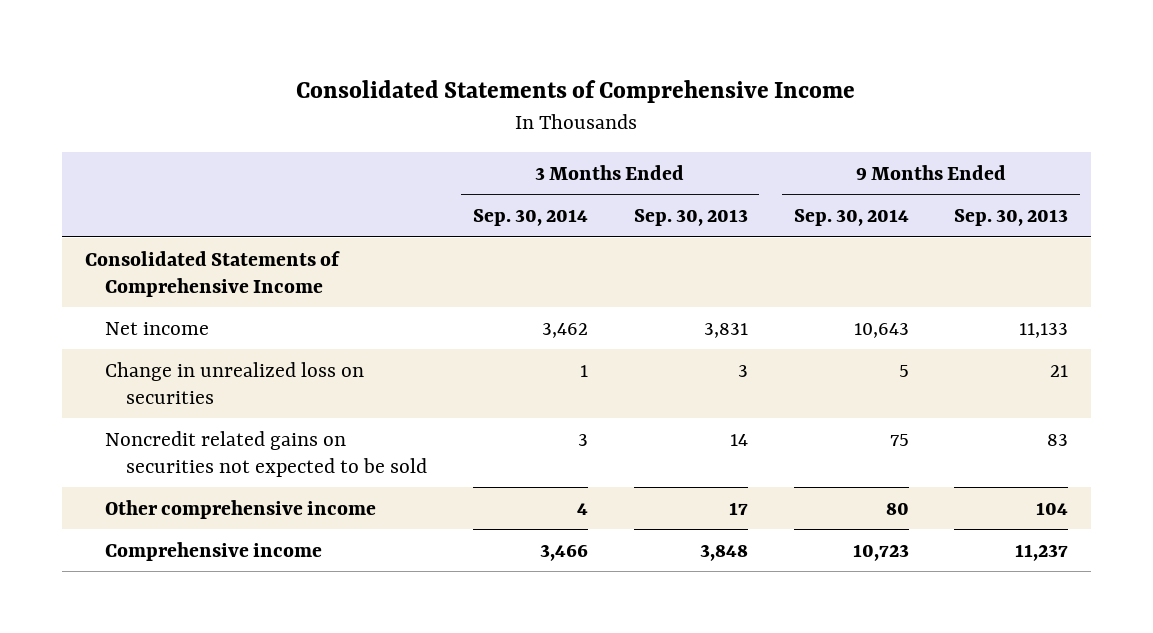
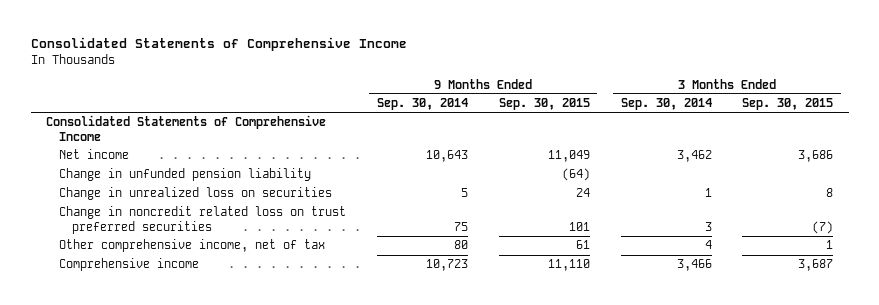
- | 3 Months Ended Sep. 30, 2014 | 3 Months Ended Sep. 30, 2013 | 9 Months Ended Sep. 30, 2014 | 9 Months Ended Sep. 30, 2013
+ | 9 Months Ended Sep. 30, 2014 | 9 Months Ended Sep. 30, 2015 | 3 Months Ended Sep. 30, 2014 | 3 Months Ended Sep. 30, 2015
+ Change in unfunded pension liability | | (64) | |
- Noncredit related gains on securities not expected to be sold | 3 | 14 | 75 | 83
- Other comprehensive income | 4 | 17 | 80 | 104
+ Change in noncredit related loss on trust preferred securities | 75 | 101 | 3 | (7)
+ Other comprehensive income, net of tax | 80 | 61 | 4 | 1

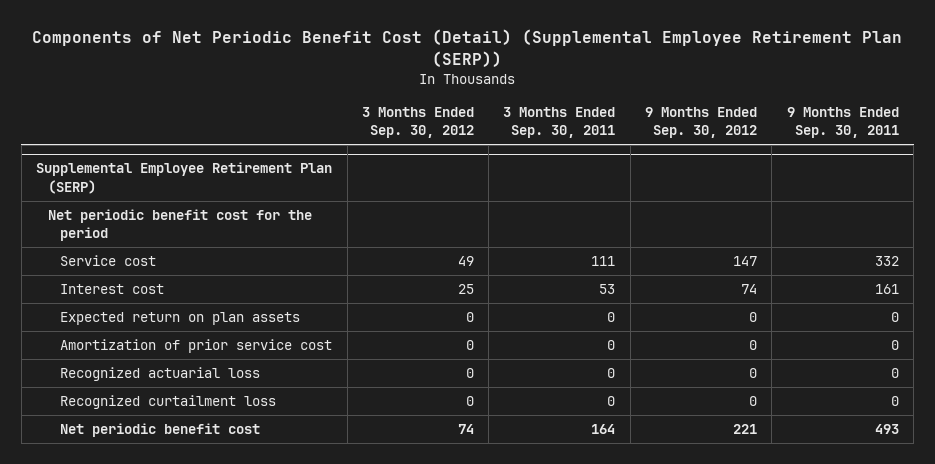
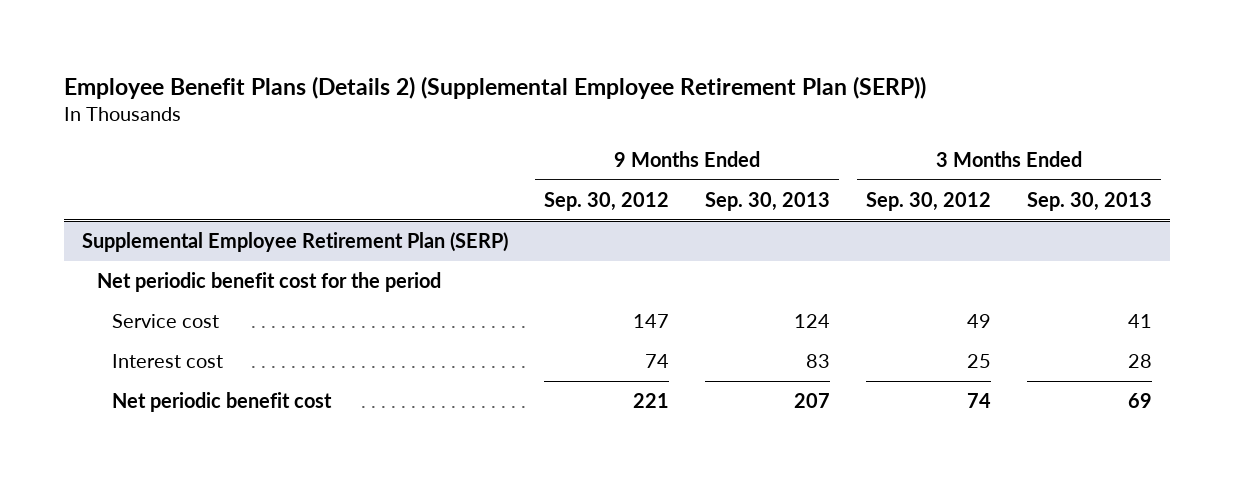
- Components of Net Periodic Benefit Cost (Detail) (Supplemental Employee Retirement Plan (SERP))
+ Employee Benefit Plans (Details 2) (Supplemental Employee Retirement Plan (SERP))
- | 3 Months Ended Sep. 30, 2012 | 3 Months Ended Sep. 30, 2011 | 9 Months Ended Sep. 30, 2012 | 9 Months Ended Sep. 30, 2011
+ | 9 Months Ended Sep. 30, 2012 | 9 Months Ended Sep. 30, 2013 | 3 Months Ended Sep. 30, 2012 | 3 Months Ended Sep. 30, 2013
@ Supplemental Employee Retirement Plan (SERP)
- Expected return on plan assets | 0 | 0 | 0 | 0
- Amortization of prior service cost | 0 | 0 | 0 | 0
- Recognized actuarial loss | 0 | 0 | 0 | 0
- Recognized curtailment loss | 0 | 0 | 0 | 0

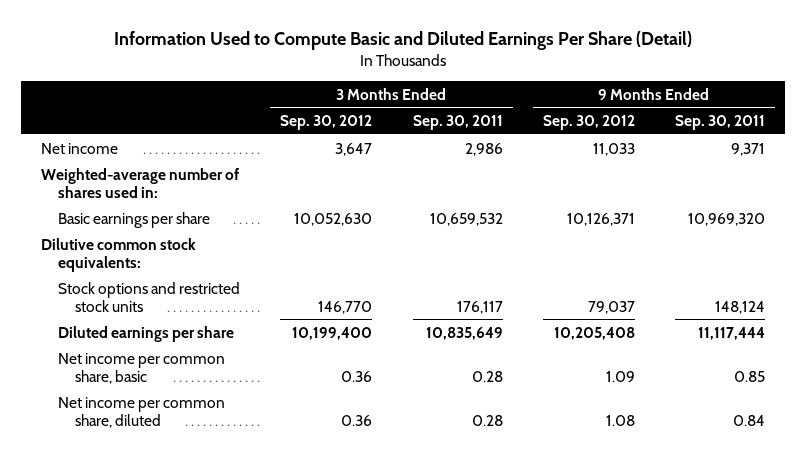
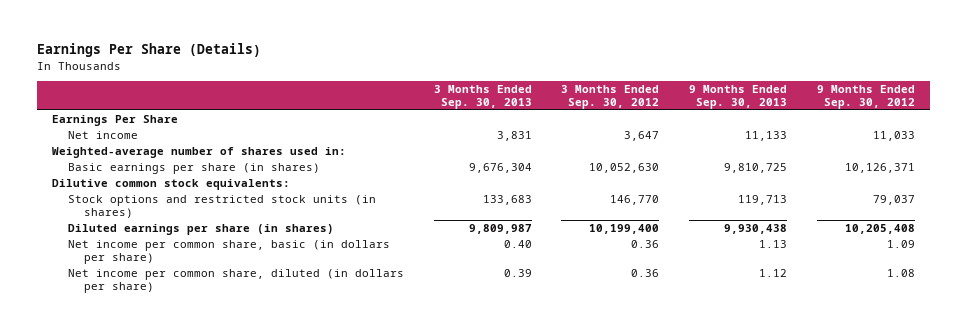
- Information Used to Compute Basic and Diluted Earnings Per Share (Detail)
+ Earnings Per Share (Details)
- | 3 Months Ended Sep. 30, 2012 | 3 Months Ended Sep. 30, 2011 | 9 Months Ended Sep. 30, 2012 | 9 Months Ended Sep. 30, 2011
+ | 3 Months Ended Sep. 30, 2013 | 3 Months Ended Sep. 30, 2012 | 9 Months Ended Sep. 30, 2013 | 9 Months Ended Sep. 30, 2012
+ Earnings Per Share
- Basic earnings per share | 10,052,630 | 10,659,532 | 10,126,371 | 10,969,320
+ Basic earnings per share (in shares) | 9,676,304 | 10,052,630 | 9,810,725 | 10,126,371
- Stock options and restricted stock units | 146,770 | 176,117 | 79,037 | 148,124
- Diluted earnings per share | 10,199,400 | 10,835,649 | 10,205,408 | 11,117,444
- Net income per common share, basic | 0.36 | 0.28 | 1.09 | 0.85
- Net income per common share, diluted | 0.36 | 0.28 | 1.08 | 0.84
+ Stock options and restricted stock units (in shares) | 133,683 | 146,770 | 119,713 | 79,037
+ Diluted earnings per share (in shares) | 9,809,987 | 10,199,400 | 9,930,438 | 10,205,408
+ Net income per common share, basic (in dollars per share) | 0.40 | 0.36 | 1.13 | 1.09
+ Net income per common share, diluted (in dollars per share) | 0.39 | 0.36 | 1.12 | 1.08

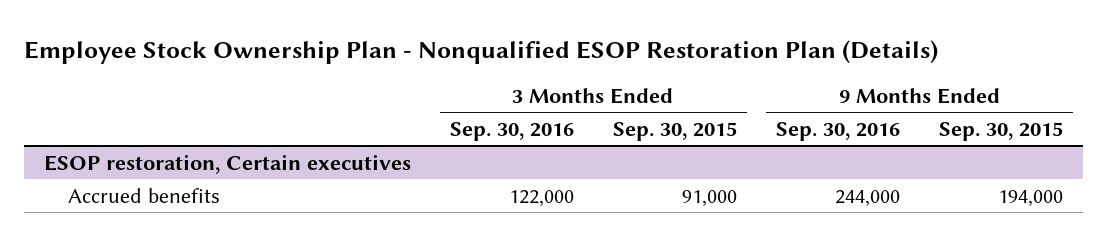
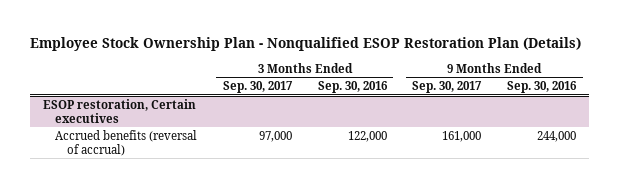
- | 3 Months Ended Sep. 30, 2016 | 3 Months Ended Sep. 30, 2015 | 9 Months Ended Sep. 30, 2016 | 9 Months Ended Sep. 30, 2015
+ | 3 Months Ended Sep. 30, 2017 | 3 Months Ended Sep. 30, 2016 | 9 Months Ended Sep. 30, 2017 | 9 Months Ended Sep. 30, 2016
@ ESOP restoration, Certain executives
- Accrued benefits | 122,000 | 91,000 | 244,000 | 194,000
+ Accrued benefits (reversal of accrual) | 97,000 | 122,000 | 161,000 | 244,000

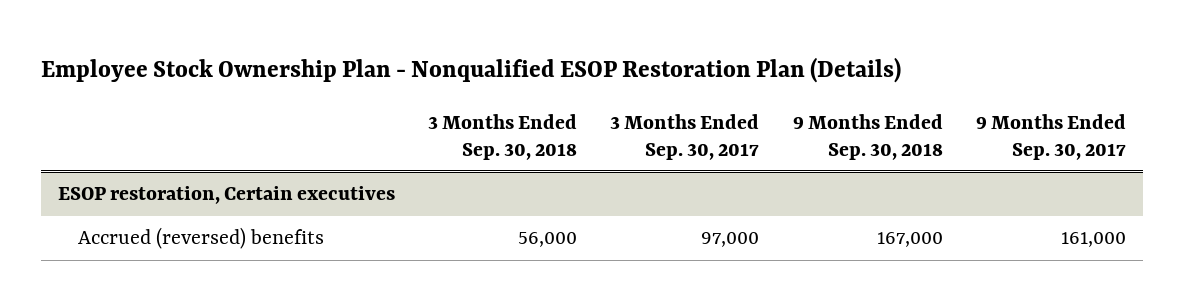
- | 3 Months Ended Sep. 30, 2017 | 3 Months Ended Sep. 30, 2016 | 9 Months Ended Sep. 30, 2017 | 9 Months Ended Sep. 30, 2016
+ | 3 Months Ended Sep. 30, 2018 | 3 Months Ended Sep. 30, 2017 | 9 Months Ended Sep. 30, 2018 | 9 Months Ended Sep. 30, 2017
@ ESOP restoration, Certain executives
- Accrued benefits (reversal of accrual) | 97,000 | 122,000 | 161,000 | 244,000
+ Accrued (reversed) benefits | 56,000 | 97,000 | 167,000 | 161,000

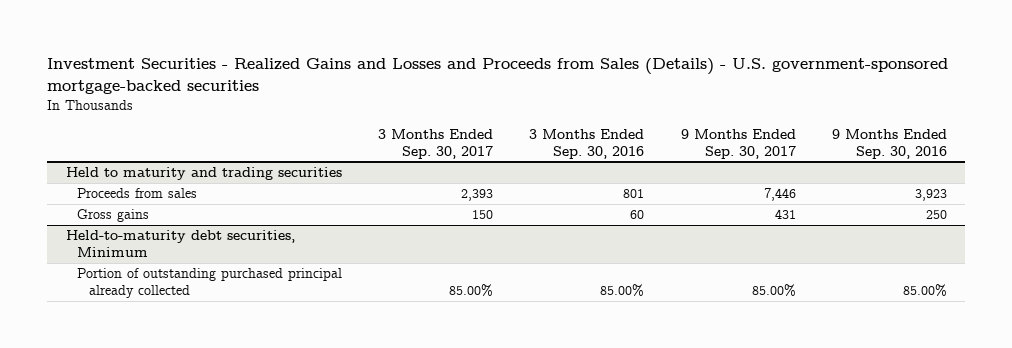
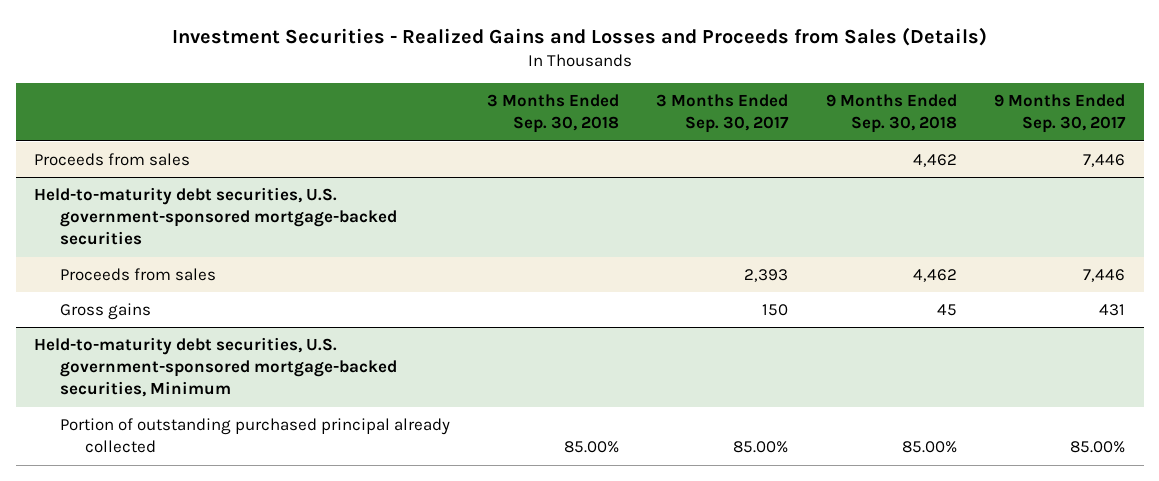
- Investment Securities - Realized Gains and Losses and Proceeds from Sales (Details) - U.S. government-sponsored mortgage-backed securities
+ Investment Securities - Realized Gains and Losses and Proceeds from Sales (Details)
- | 3 Months Ended Sep. 30, 2017 | 3 Months Ended Sep. 30, 2016 | 9 Months Ended Sep. 30, 2017 | 9 Months Ended Sep. 30, 2016
+ | 3 Months Ended Sep. 30, 2018 | 3 Months Ended Sep. 30, 2017 | 9 Months Ended Sep. 30, 2018 | 9 Months Ended Sep. 30, 2017
- Held to maturity and trading securities
+ Proceeds from sales | | | 4,462 | 7,446
+ Held-to-maturity debt securities, U.S. government-sponsored mortgage-backed securities
- Held-to-maturity debt securities, Minimum
+ Held-to-maturity debt securities, U.S. government-sponsored mortgage-backed securities, Minimum

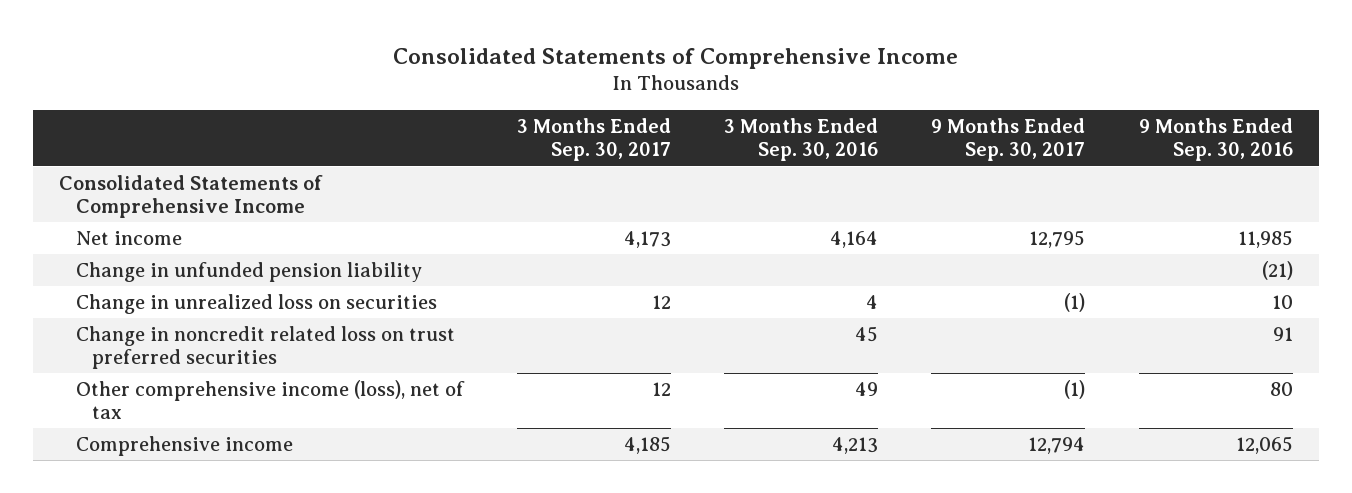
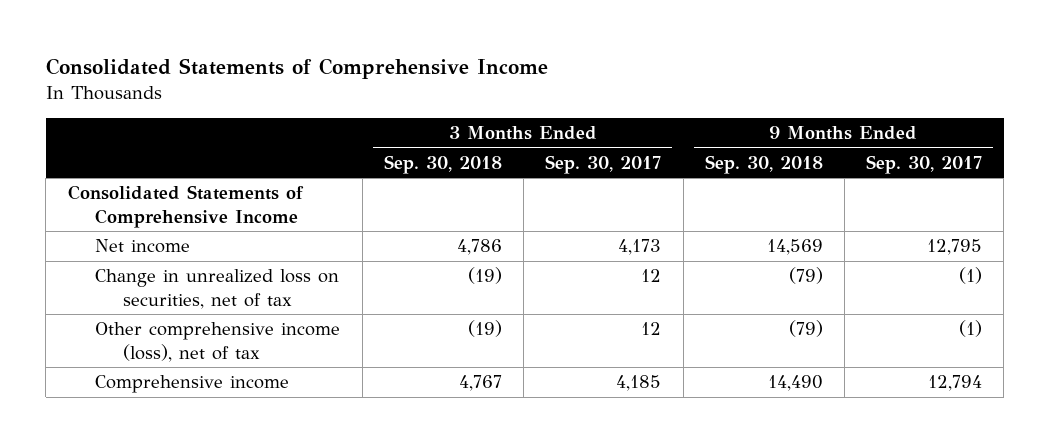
- | 3 Months Ended Sep. 30, 2017 | 3 Months Ended Sep. 30, 2016 | 9 Months Ended Sep. 30, 2017 | 9 Months Ended Sep. 30, 2016
+ | 3 Months Ended Sep. 30, 2018 | 3 Months Ended Sep. 30, 2017 | 9 Months Ended Sep. 30, 2018 | 9 Months Ended Sep. 30, 2017
- Change in unfunded pension liability | | | | (21)
- Change in unrealized loss on securities | 12 | 4 | (1) | 10
- Change in noncredit related loss on trust preferred securities | | 45 | | 91
+ Change in unrealized loss on securities, net of tax | (19) | 12 | (79) | (1)

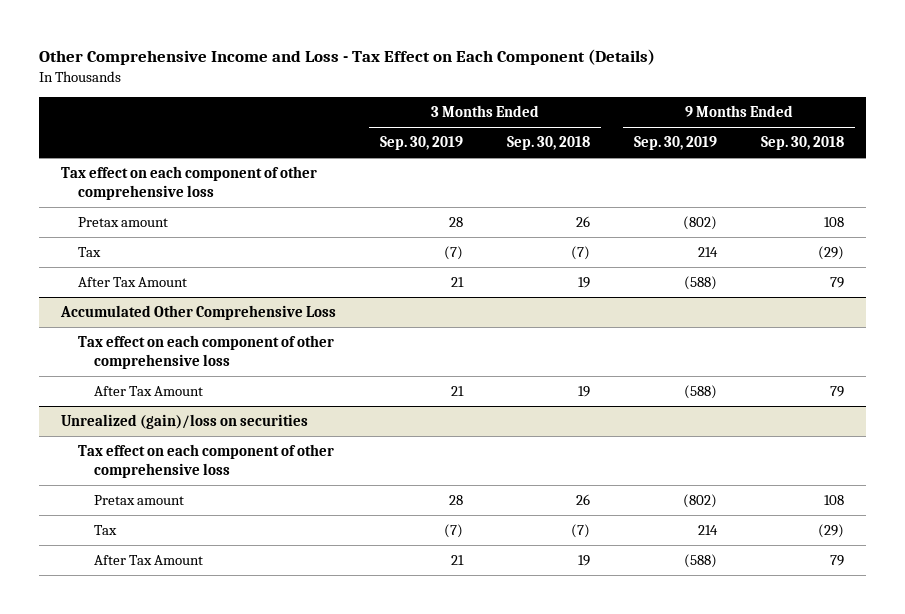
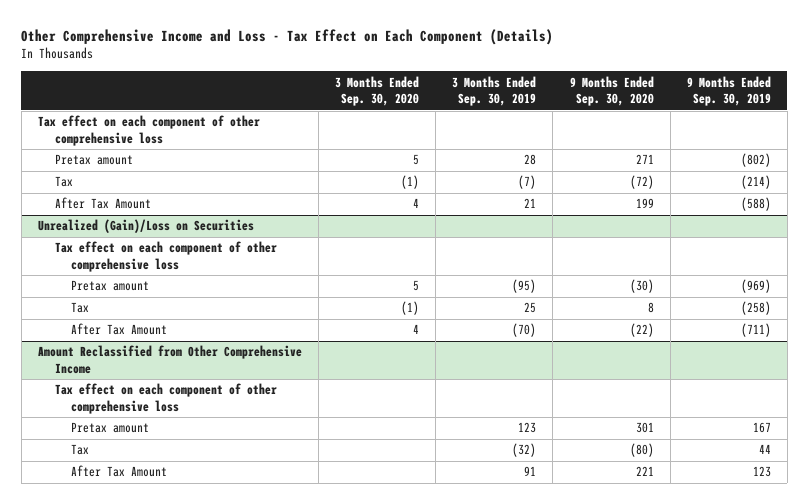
- | 3 Months Ended Sep. 30, 2019 | 3 Months Ended Sep. 30, 2018 | 9 Months Ended Sep. 30, 2019 | 9 Months Ended Sep. 30, 2018
+ | 3 Months Ended Sep. 30, 2020 | 3 Months Ended Sep. 30, 2019 | 9 Months Ended Sep. 30, 2020 | 9 Months Ended Sep. 30, 2019
- Tax | (7) | (7) | 214 | (29)
+ Tax | (1) | (7) | (72) | (214)
- Accumulated Other Comprehensive Loss
+ Unrealized (Gain)/Loss on Securities
- After Tax Amount | 21 | 19 | (588) | 79
- Unrealized (gain)/loss on securities
+ Pretax amount | 5 | (95) | (30) | (969)
+ Tax | (1) | 25 | 8 | (258)
+ After Tax Amount | 4 | (70) | (22) | (711)
+ Amount Reclassified from Other Comprehensive Income
- Pretax amount | 28 | 26 | (802) | 108
- Tax | (7) | (7) | 214 | (29)
- After Tax Amount | 21 | 19 | (588) | 79
+ Pretax amount | | 123 | 301 | 167
+ Tax | | (32) | (80) | 44
+ After Tax Amount | | 91 | 221 | 123

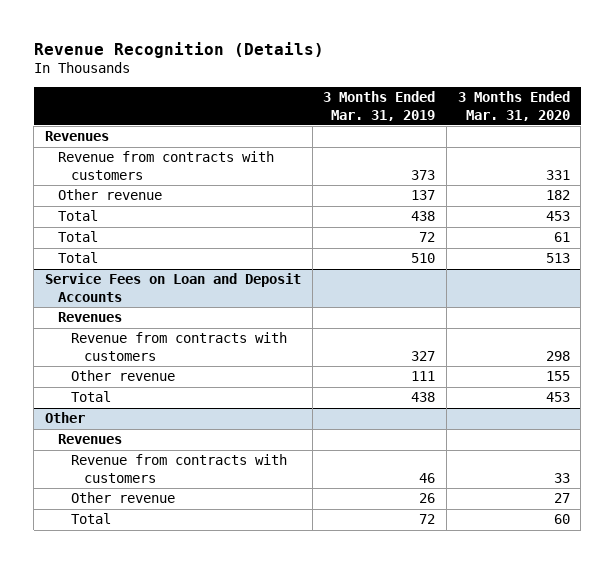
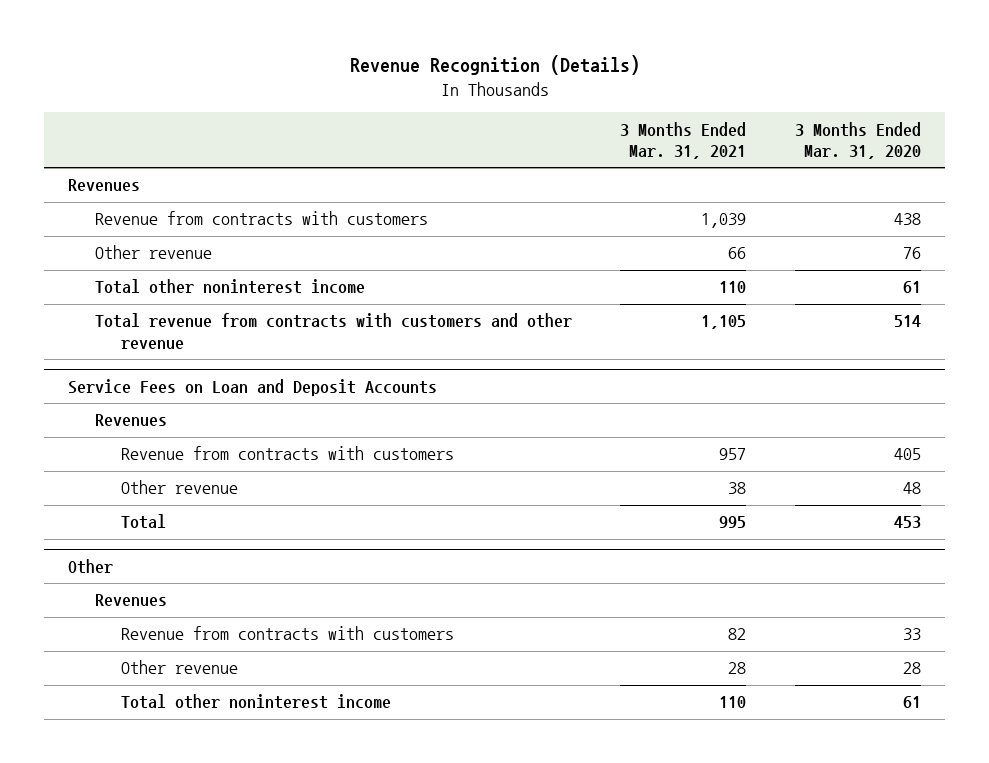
- | 3 Months Ended Mar. 31, 2019 | 3 Months Ended Mar. 31, 2020
+ | 3 Months Ended Mar. 31, 2021 | 3 Months Ended Mar. 31, 2020
- Revenue from contracts with customers | 373 | 331
- Other revenue | 137 | 182
- Total | 438 | 453
- Total | 72 | 61
- Total | 510 | 513
+ Revenue from contracts with customers | 1,039 | 438
+ Other revenue | 66 | 76
+ Total other noninterest income | 110 | 61
+ Total revenue from contracts with customers and other revenue | 1,105 | 514
@ Service Fees on Loan and Deposit Accounts
- Revenue from contracts with customers | 327 | 298
- Other revenue | 111 | 155
+ Revenue from contracts with customers | 957 | 405
+ Other revenue | 38 | 48
@ Other
- Other revenue | 26 | 27
- Total | 72 | 60
+ Other revenue | 28 | 28
+ Total other noninterest income | 110 | 61

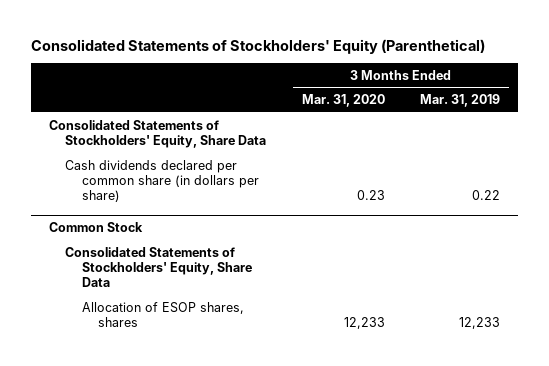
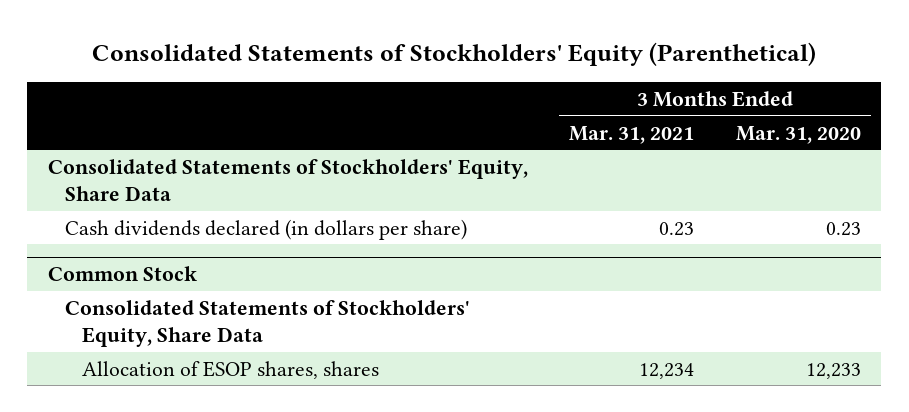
- | 3 Months Ended Mar. 31, 2020 | 3 Months Ended Mar. 31, 2019
+ | 3 Months Ended Mar. 31, 2021 | 3 Months Ended Mar. 31, 2020
- Cash dividends declared per common share (in dollars per share) | 0.23 | 0.22
+ Cash dividends declared (in dollars per share) | 0.23 | 0.23

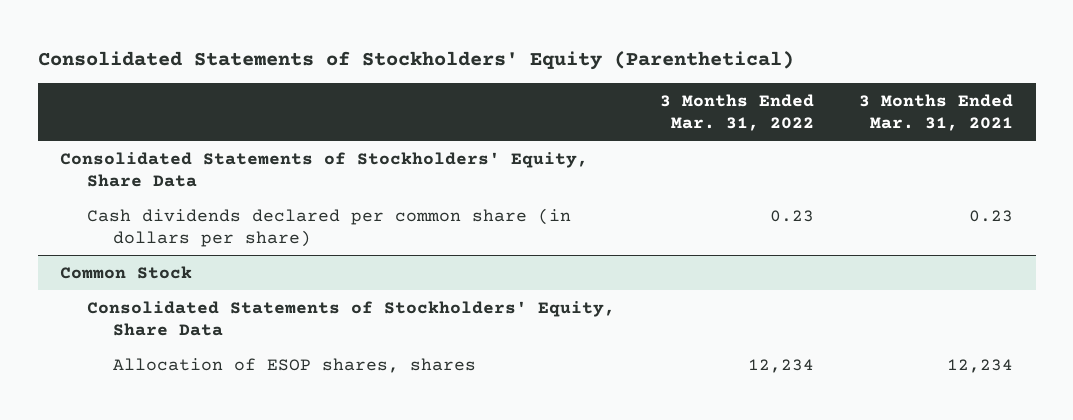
- | 3 Months Ended Mar. 31, 2021 | 3 Months Ended Mar. 31, 2020
+ | 3 Months Ended Mar. 31, 2022 | 3 Months Ended Mar. 31, 2021
- Cash dividends declared (in dollars per share) | 0.23 | 0.23
+ Cash dividends declared per common share (in dollars per share) | 0.23 | 0.23

